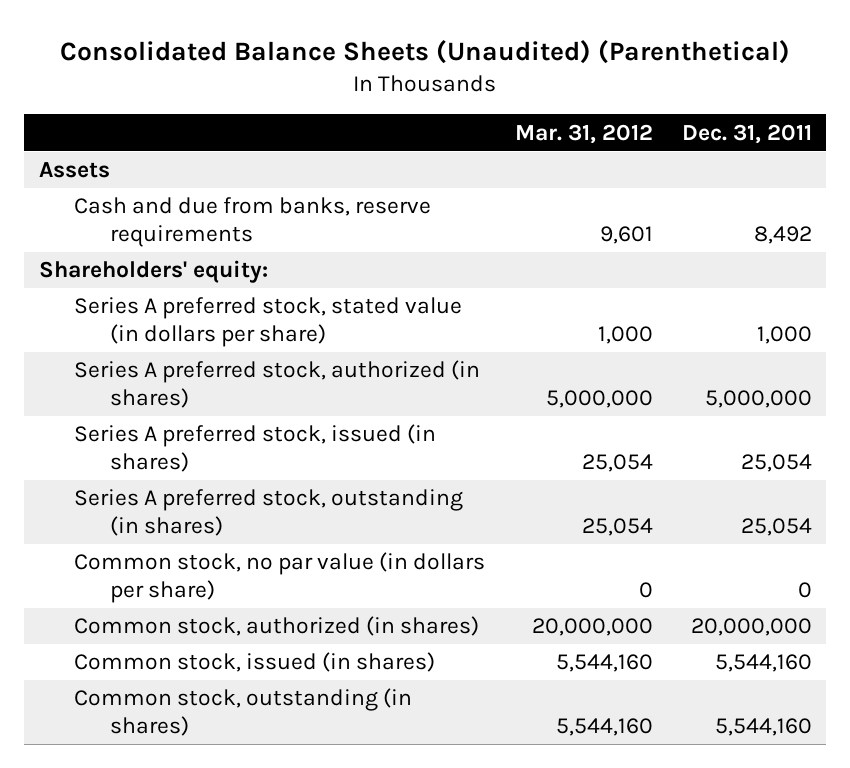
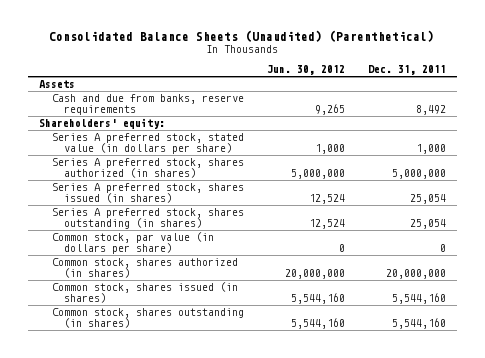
- | Mar. 31, 2012 | Dec. 31, 2011
+ | Jun. 30, 2012 | Dec. 31, 2011
- Series A preferred stock, authorized (in shares) | 5,000,000 | 5,000,000
- Series A preferred stock, issued (in shares) | 25,054 | 25,054
- Series A preferred stock, outstanding (in shares) | 25,054 | 25,054
- Common stock, no par value (in dollars per share) | 0 | 0
- Common stock, authorized (in shares) | 20,000,000 | 20,000,000
- Common stock, issued (in shares) | 5,544,160 | 5,544,160
- Common stock, outstanding (in shares) | 5,544,160 | 5,544,160
+ Series A preferred stock, shares authorized (in shares) | 5,000,000 | 5,000,000
+ Series A preferred stock, shares issued (in shares) | 12,524 | 25,054
+ Series A preferred stock, shares outstanding (in shares) | 12,524 | 25,054
+ Common stock, par value (in dollars per share) | 0 | 0
+ Common stock, shares authorized (in shares) | 20,000,000 | 20,000,000
+ Common stock, shares issued (in shares) | 5,544,160 | 5,544,160
+ Common stock, shares outstanding (in shares) | 5,544,160 | 5,544,160

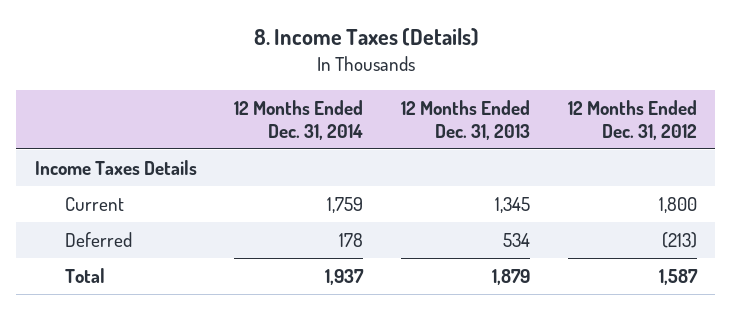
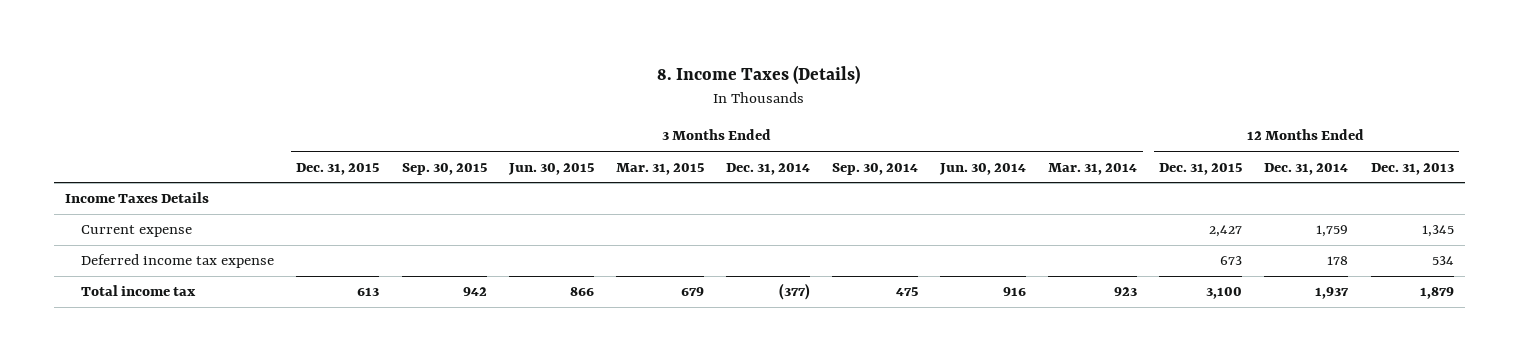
- | 12 Months Ended Dec. 31, 2014 | 12 Months Ended Dec. 31, 2013 | 12 Months Ended Dec. 31, 2012
+ | 3 Months Ended Dec. 31, 2015 | 3 Months Ended Sep. 30, 2015 | 3 Months Ended Jun. 30, 2015 | 3 Months Ended Mar. 31, 2015 | 3 Months Ended Dec. 31, 2014 | 3 Months Ended Sep. 30, 2014 | 3 Months Ended Jun. 30, 2014 | 3 Months Ended Mar. 31, 2014 | 12 Months Ended Dec. 31, 2015 | 12 Months Ended Dec. 31, 2014 | 12 Months Ended Dec. 31, 2013
- Current | 1,759 | 1,345 | 1,800
- Deferred | 178 | 534 | (213)
- Total | 1,937 | 1,879 | 1,587
+ Current expense | | | | | | | | | 2,427 | 1,759 | 1,345
+ Deferred income tax expense | | | | | | | | | 673 | 178 | 534
+ Total income tax | 613 | 942 | 866 | 679 | (377) | 475 | 916 | 923 | 3,100 | 1,937 | 1,879

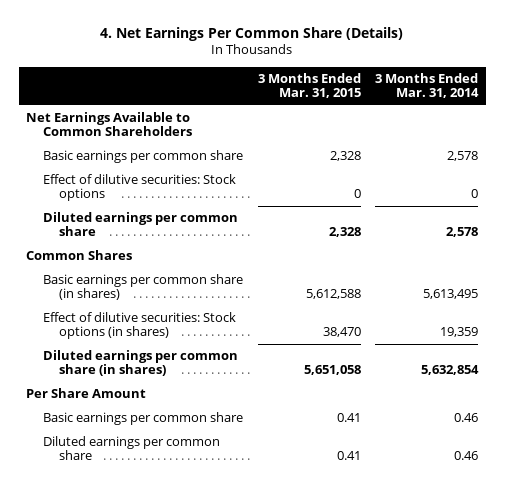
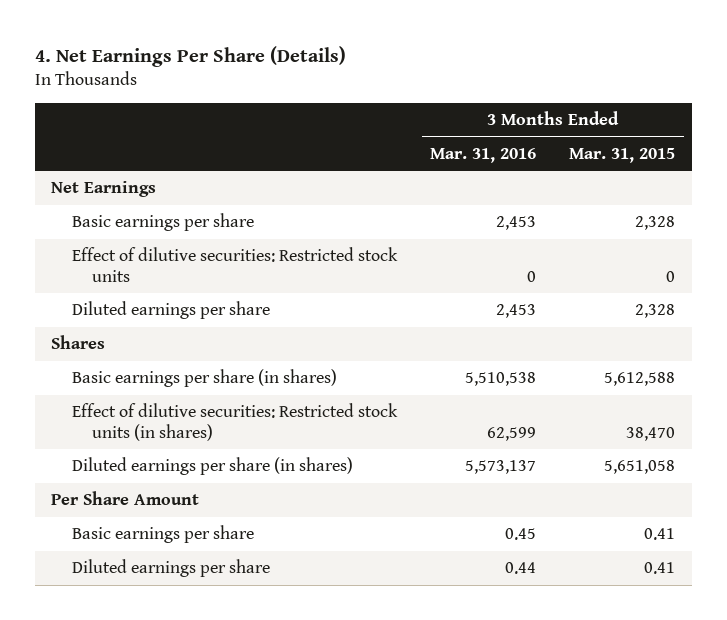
- 4. Net Earnings Per Common Share (Details)
+ 4. Net Earnings Per Share (Details)
- | 3 Months Ended Mar. 31, 2015 | 3 Months Ended Mar. 31, 2014
+ | 3 Months Ended Mar. 31, 2016 | 3 Months Ended Mar. 31, 2015
- Net Earnings Available to Common Shareholders
- Basic earnings per common share | 2,328 | 2,578
- Effect of dilutive securities: Stock options | 0 | 0
- Diluted earnings per common share | 2,328 | 2,578
- Common Shares
- Basic earnings per common share (in shares) | 5,612,588 | 5,613,495
- Effect of dilutive securities: Stock options (in shares) | 38,470 | 19,359
- Diluted earnings per common share (in shares) | 5,651,058 | 5,632,854
+ Net Earnings
+ Basic earnings per share | 2,453 | 2,328
+ Effect of dilutive securities: Restricted stock units | 0 | 0
+ Diluted earnings per share | 2,453 | 2,328
+ Shares
+ Basic earnings per share (in shares) | 5,510,538 | 5,612,588
+ Effect of dilutive securities: Restricted stock units (in shares) | 62,599 | 38,470
+ Diluted earnings per share (in shares) | 5,573,137 | 5,651,058
- Basic earnings per common share | 0.41 | 0.46
- Diluted earnings per common share | 0.41 | 0.46
+ Basic earnings per share | 0.45 | 0.41
+ Diluted earnings per share | 0.44 | 0.41

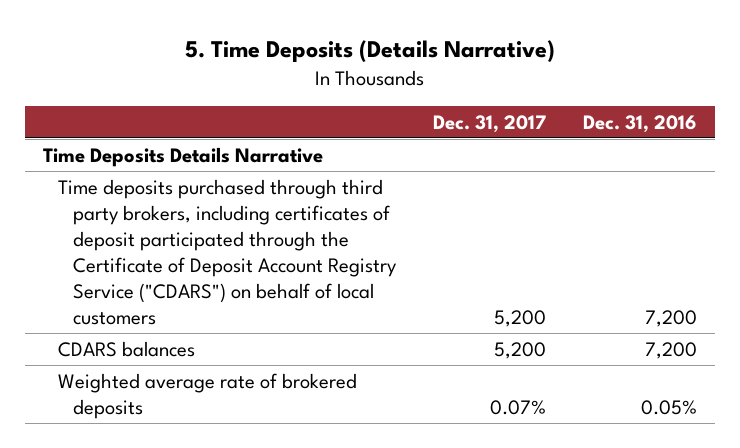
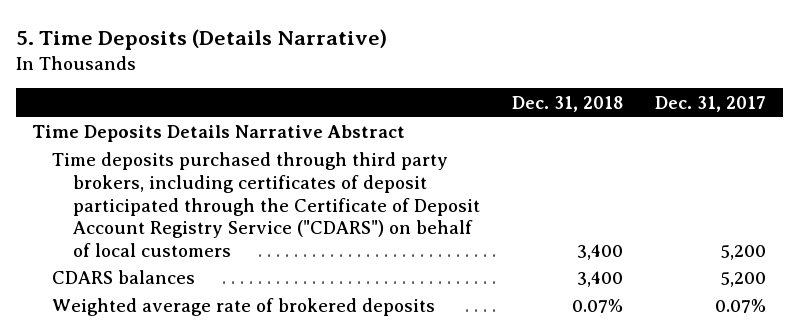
- | Dec. 31, 2017 | Dec. 31, 2016
+ | Dec. 31, 2018 | Dec. 31, 2017
- Time Deposits Details Narrative
+ Time Deposits Details Narrative Abstract

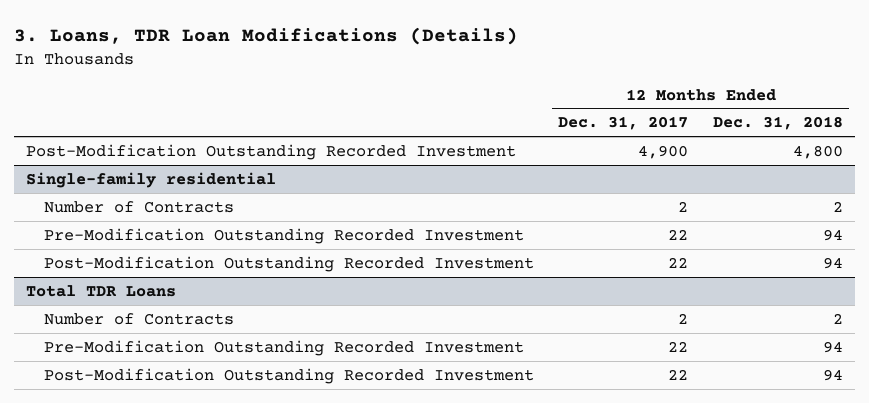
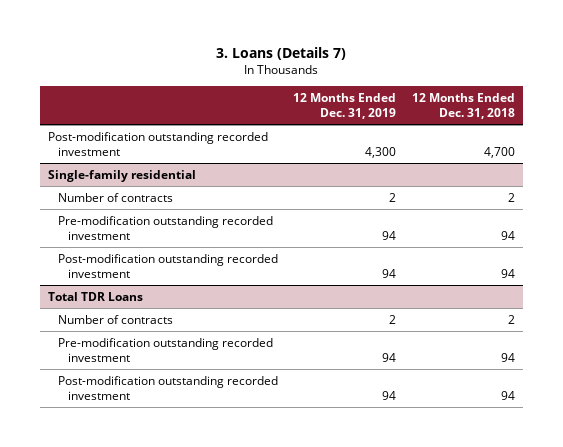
- 3. Loans, TDR Loan Modifications (Details)
+ 3. Loans (Details 7)
- | 12 Months Ended Dec. 31, 2017 | 12 Months Ended Dec. 31, 2018
+ | 12 Months Ended Dec. 31, 2019 | 12 Months Ended Dec. 31, 2018
- Post-Modification Outstanding Recorded Investment | 4,900 | 4,800
+ Post-modification outstanding recorded investment | 4,300 | 4,700
@ Single-family residential
- Number of Contracts | 2 | 2
- Pre-Modification Outstanding Recorded Investment | 22 | 94
- Post-Modification Outstanding Recorded Investment | 22 | 94
+ Number of contracts | 2 | 2
+ Pre-modification outstanding recorded investment | 94 | 94
+ Post-modification outstanding recorded investment | 94 | 94
@ Total TDR Loans
- Number of Contracts | 2 | 2
- Pre-Modification Outstanding Recorded Investment | 22 | 94
- Post-Modification Outstanding Recorded Investment | 22 | 94
+ Number of contracts | 2 | 2
+ Pre-modification outstanding recorded investment | 94 | 94
+ Post-modification outstanding recorded investment | 94 | 94

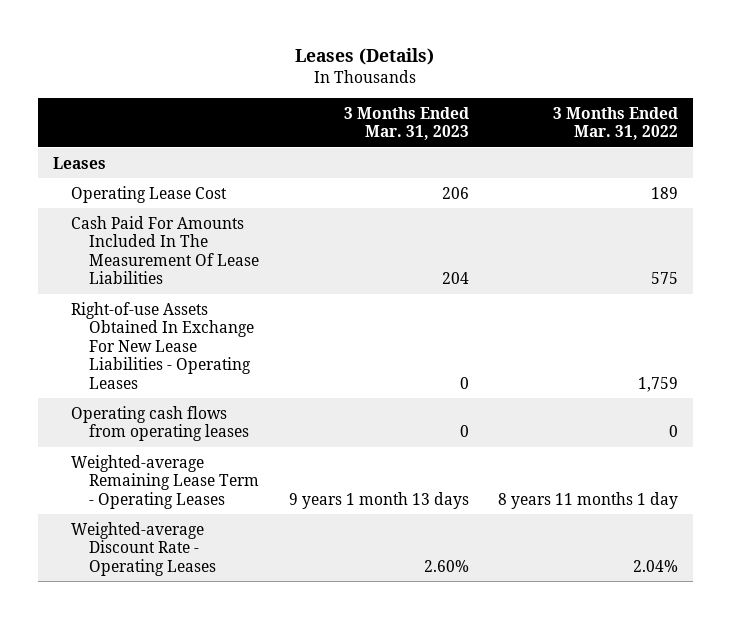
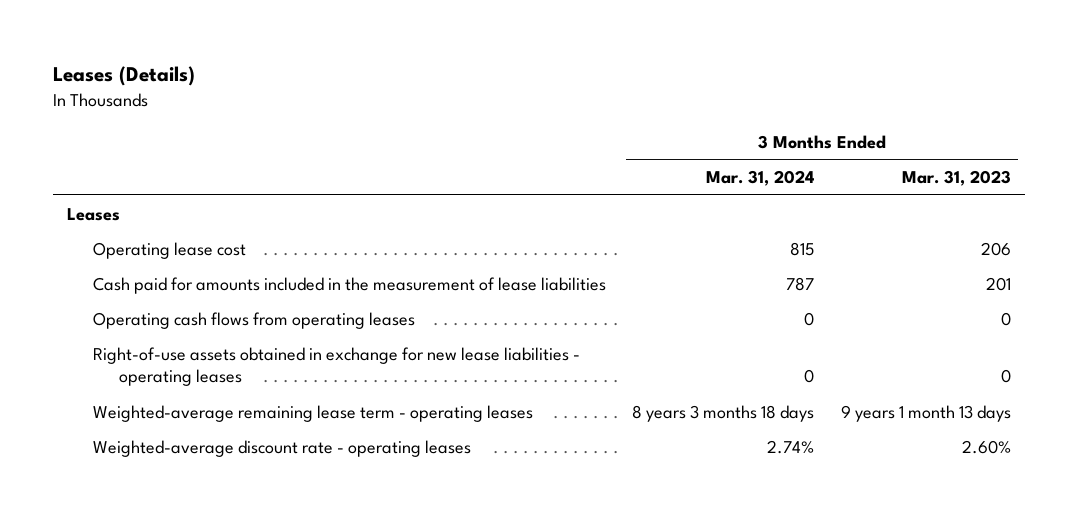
- | 3 Months Ended Mar. 31, 2023 | 3 Months Ended Mar. 31, 2022
+ | 3 Months Ended Mar. 31, 2024 | 3 Months Ended Mar. 31, 2023
- Operating Lease Cost | 206 | 189
- Cash Paid For Amounts Included In The Measurement Of Lease Liabilities | 204 | 575
- Right-of-use Assets Obtained In Exchange For New Lease Liabilities - Operating Leases | 0 | 1,759
+ Operating lease cost | 815 | 206
+ Cash paid for amounts included in the measurement of lease liabilities | 787 | 201
- Weighted-average Remaining Lease Term - Operating Leases | 9 years 1 month 13 days | 8 years 11 months 1 day
- Weighted-average Discount Rate - Operating Leases | 2.60% | 2.04%
+ Right-of-use assets obtained in exchange for new lease liabilities - operating leases | 0 | 0
+ Weighted-average remaining lease term - operating leases | 8 years 3 months 18 days | 9 years 1 month 13 days
+ Weighted-average discount rate - operating leases | 2.74% | 2.60%

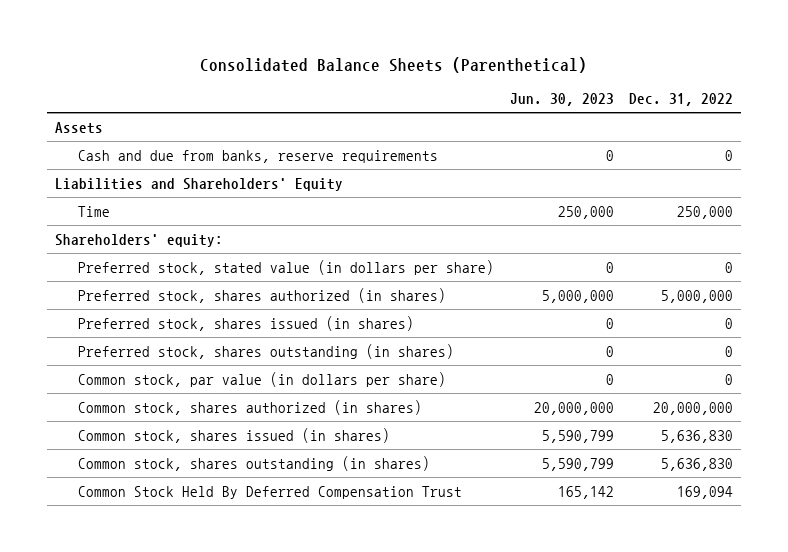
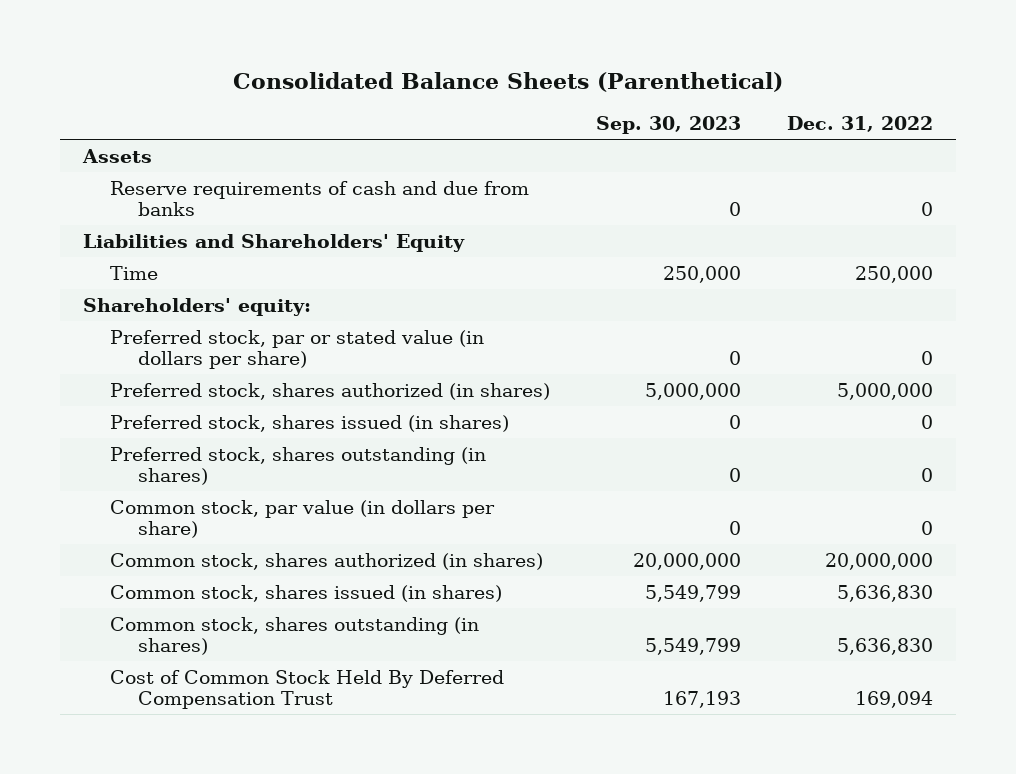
- | Jun. 30, 2023 | Dec. 31, 2022
+ | Sep. 30, 2023 | Dec. 31, 2022
- Cash and due from banks, reserve requirements | 0 | 0
+ Reserve requirements of cash and due from banks | 0 | 0
- Preferred stock, stated value (in dollars per share) | 0 | 0
+ Preferred stock, par or stated value (in dollars per share) | 0 | 0
- Common Stock Held By Deferred Compensation Trust | 165,142 | 169,094
+ Cost of Common Stock Held By Deferred Compensation Trust | 167,193 | 169,094

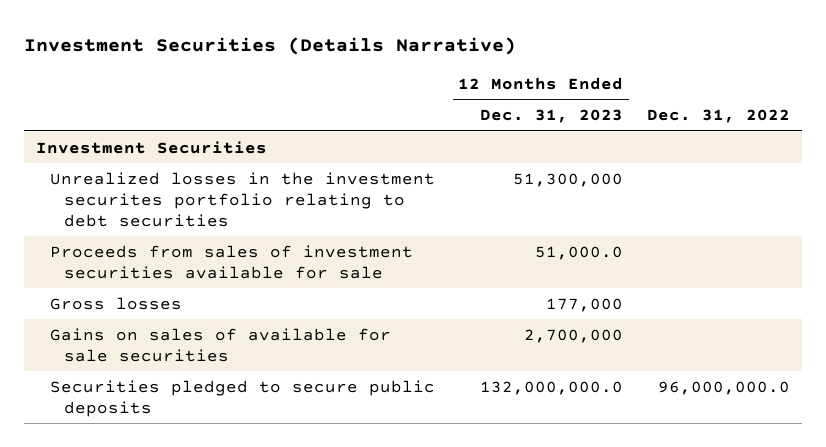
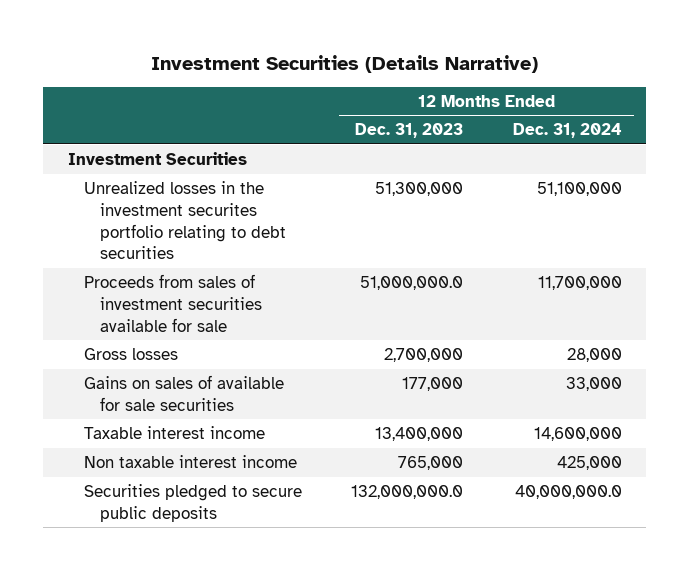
- | 12 Months Ended Dec. 31, 2023 | Dec. 31, 2022
+ | 12 Months Ended Dec. 31, 2023 | 12 Months Ended Dec. 31, 2024
- Proceeds from sales of investment securities available for sale | 51,000.0 |
- Gross losses | 177,000 |
- Gains on sales of available for sale securities | 2,700,000 |
+ Proceeds from sales of investment securities available for sale | 51,000,000.0 | 11,700,000
+ Gross losses | 2,700,000 | 28,000
+ Gains on sales of available for sale securities | 177,000 | 33,000
+ Taxable interest income | 13,400,000 | 14,600,000
+ Non taxable interest income | 765,000 | 425,000

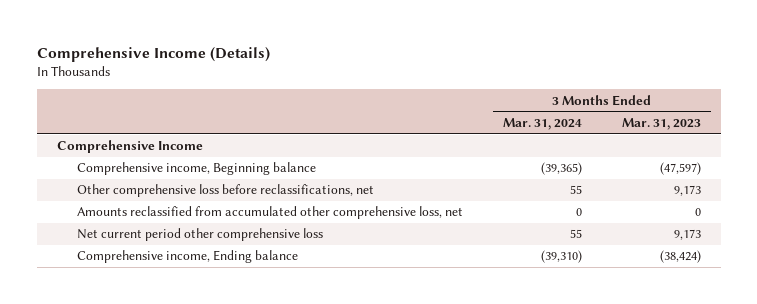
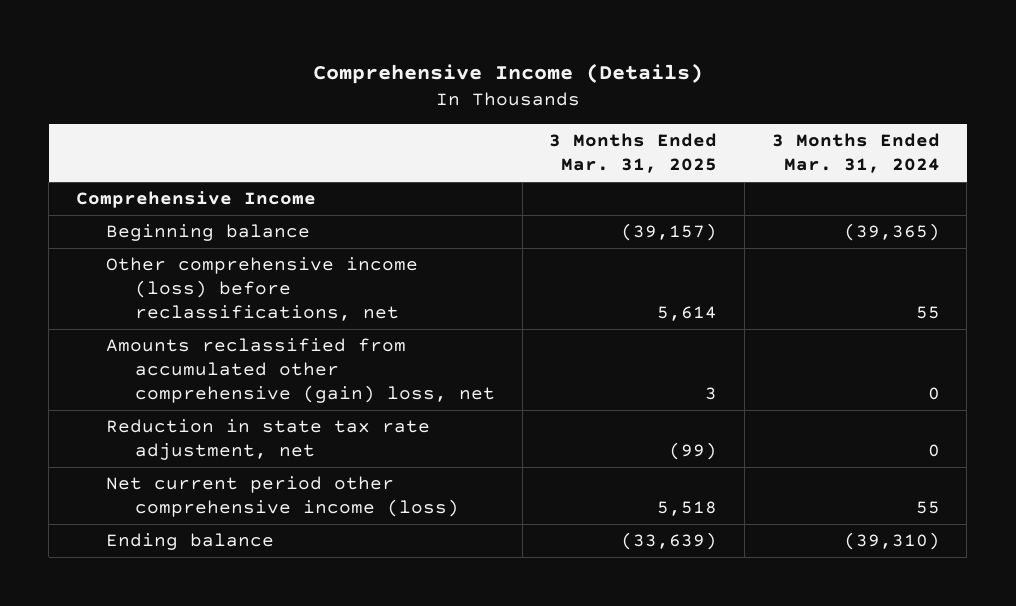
- | 3 Months Ended Mar. 31, 2024 | 3 Months Ended Mar. 31, 2023
+ | 3 Months Ended Mar. 31, 2025 | 3 Months Ended Mar. 31, 2024
- Comprehensive income, Beginning balance | (39,365) | (47,597)
- Other comprehensive loss before reclassifications, net | 55 | 9,173
- Amounts reclassified from accumulated other comprehensive loss, net | 0 | 0
- Net current period other comprehensive loss | 55 | 9,173
- Comprehensive income, Ending balance | (39,310) | (38,424)
+ Beginning balance | (39,157) | (39,365)
+ Other comprehensive income (loss) before reclassifications, net | 5,614 | 55
+ Amounts reclassified from accumulated other comprehensive (gain) loss, net | 3 | 0
+ Reduction in state tax rate adjustment, net | (99) | 0
+ Net current period other comprehensive income (loss) | 5,518 | 55
+ Ending balance | (33,639) | (39,310)

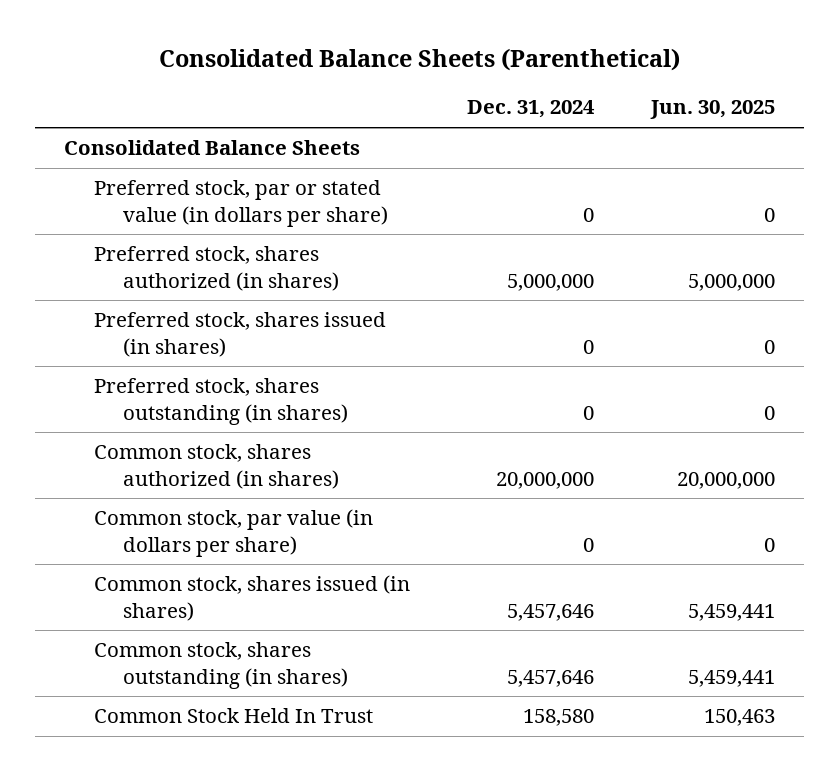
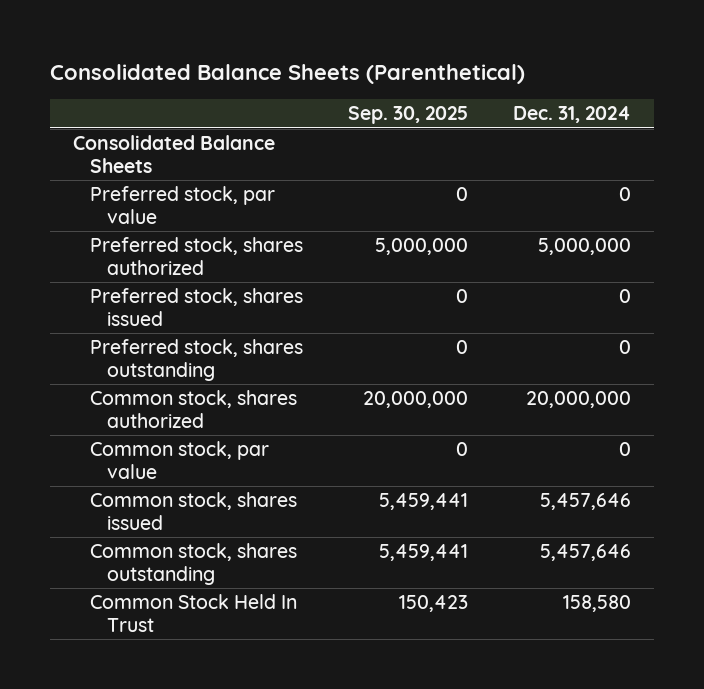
- | Dec. 31, 2024 | Jun. 30, 2025
+ | Sep. 30, 2025 | Dec. 31, 2024
- Preferred stock, par or stated value (in dollars per share) | 0 | 0
- Preferred stock, shares authorized (in shares) | 5,000,000 | 5,000,000
- Preferred stock, shares issued (in shares) | 0 | 0
- Preferred stock, shares outstanding (in shares) | 0 | 0
- Common stock, shares authorized (in shares) | 20,000,000 | 20,000,000
- Common stock, par value (in dollars per share) | 0 | 0
- Common stock, shares issued (in shares) | 5,457,646 | 5,459,441
- Common stock, shares outstanding (in shares) | 5,457,646 | 5,459,441
+ Preferred stock, par value | 0 | 0
+ Preferred stock, shares authorized | 5,000,000 | 5,000,000
+ Preferred stock, shares issued | 0 | 0
+ Preferred stock, shares outstanding | 0 | 0
+ Common stock, shares authorized | 20,000,000 | 20,000,000
+ Common stock, par value | 0 | 0
+ Common stock, shares issued | 5,459,441 | 5,457,646
+ Common stock, shares outstanding | 5,459,441 | 5,457,646

